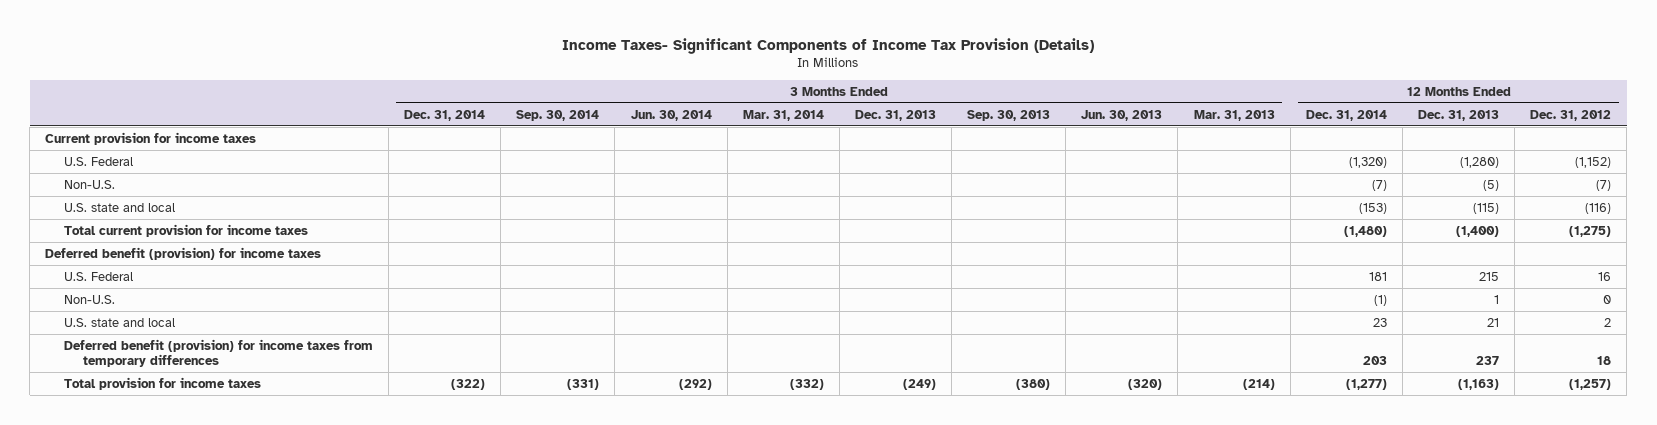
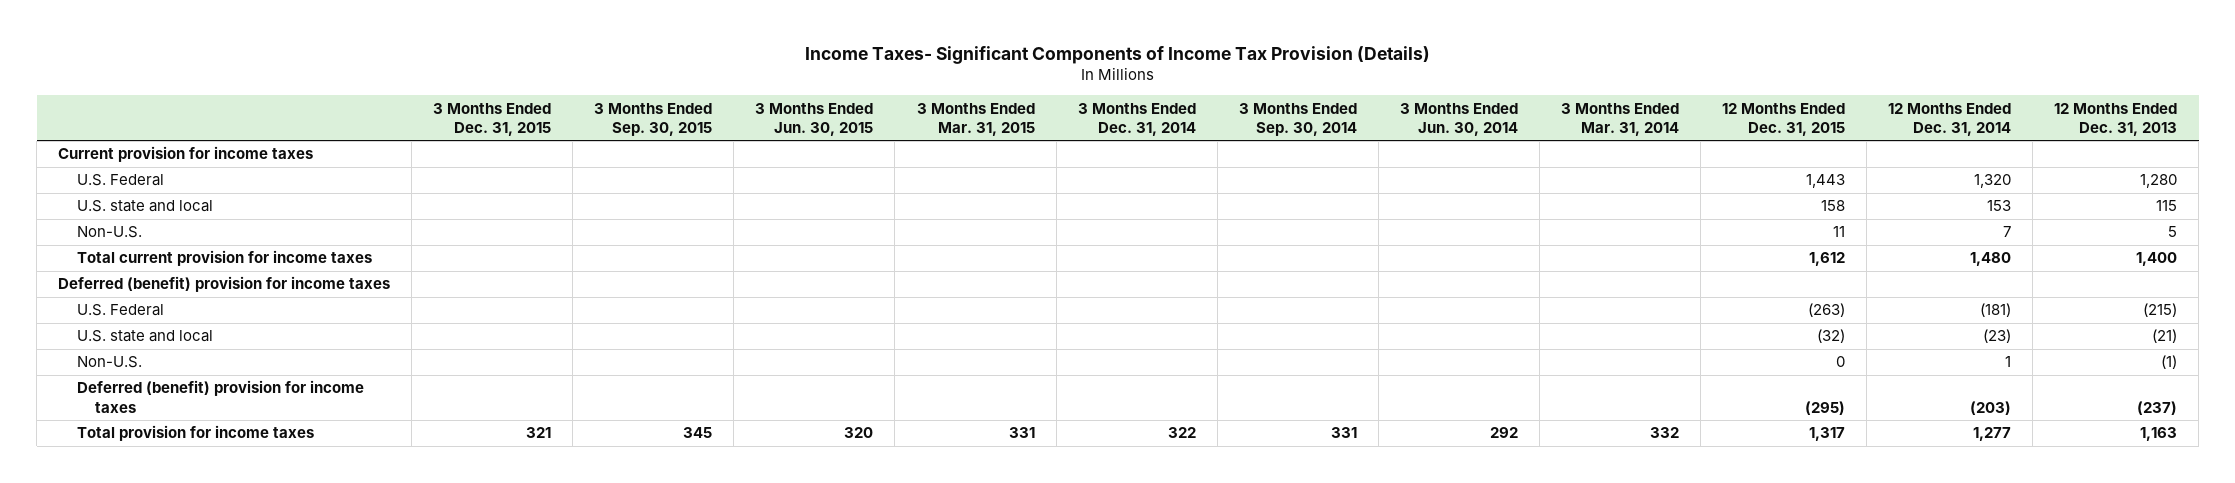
- | 3 Months Ended Dec. 31, 2014 | 3 Months Ended Sep. 30, 2014 | 3 Months Ended Jun. 30, 2014 | 3 Months Ended Mar. 31, 2014 | 3 Months Ended Dec. 31, 2013 | 3 Months Ended Sep. 30, 2013 | 3 Months Ended Jun. 30, 2013 | 3 Months Ended Mar. 31, 2013 | 12 Months Ended Dec. 31, 2014 | 12 Months Ended Dec. 31, 2013 | 12 Months Ended Dec. 31, 2012
+ | 3 Months Ended Dec. 31, 2015 | 3 Months Ended Sep. 30, 2015 | 3 Months Ended Jun. 30, 2015 | 3 Months Ended Mar. 31, 2015 | 3 Months Ended Dec. 31, 2014 | 3 Months Ended Sep. 30, 2014 | 3 Months Ended Jun. 30, 2014 | 3 Months Ended Mar. 31, 2014 | 12 Months Ended Dec. 31, 2015 | 12 Months Ended Dec. 31, 2014 | 12 Months Ended Dec. 31, 2013
- U.S. Federal | | | | | | | | | (1,320) | (1,280) | (1,152)
- Non-U.S. | | | | | | | | | (7) | (5) | (7)
- U.S. state and local | | | | | | | | | (153) | (115) | (116)
- Total current provision for income taxes | | | | | | | | | (1,480) | (1,400) | (1,275)
- Deferred benefit (provision) for income taxes
- U.S. Federal | | | | | | | | | 181 | 215 | 16
- Non-U.S. | | | | | | | | | (1) | 1 | 0
- U.S. state and local | | | | | | | | | 23 | 21 | 2
- Deferred benefit (provision) for income taxes from temporary differences | | | | | | | | | 203 | 237 | 18
- Total provision for income taxes | (322) | (331) | (292) | (332) | (249) | (380) | (320) | (214) | (1,277) | (1,163) | (1,257)
+ U.S. Federal | | | | | | | | | 1,443 | 1,320 | 1,280
+ U.S. state and local | | | | | | | | | 158 | 153 | 115
+ Non-U.S. | | | | | | | | | 11 | 7 | 5
+ Total current provision for income taxes | | | | | | | | | 1,612 | 1,480 | 1,400
+ Deferred (benefit) provision for income taxes
+ U.S. Federal | | | | | | | | | (263) | (181) | (215)
+ U.S. state and local | | | | | | | | | (32) | (23) | (21)
+ Non-U.S. | | | | | | | | | 0 | 1 | (1)
+ Deferred (benefit) provision for income taxes | | | | | | | | | (295) | (203) | (237)
+ Total provision for income taxes | 321 | 345 | 320 | 331 | 322 | 331 | 292 | 332 | 1,317 | 1,277 | 1,163

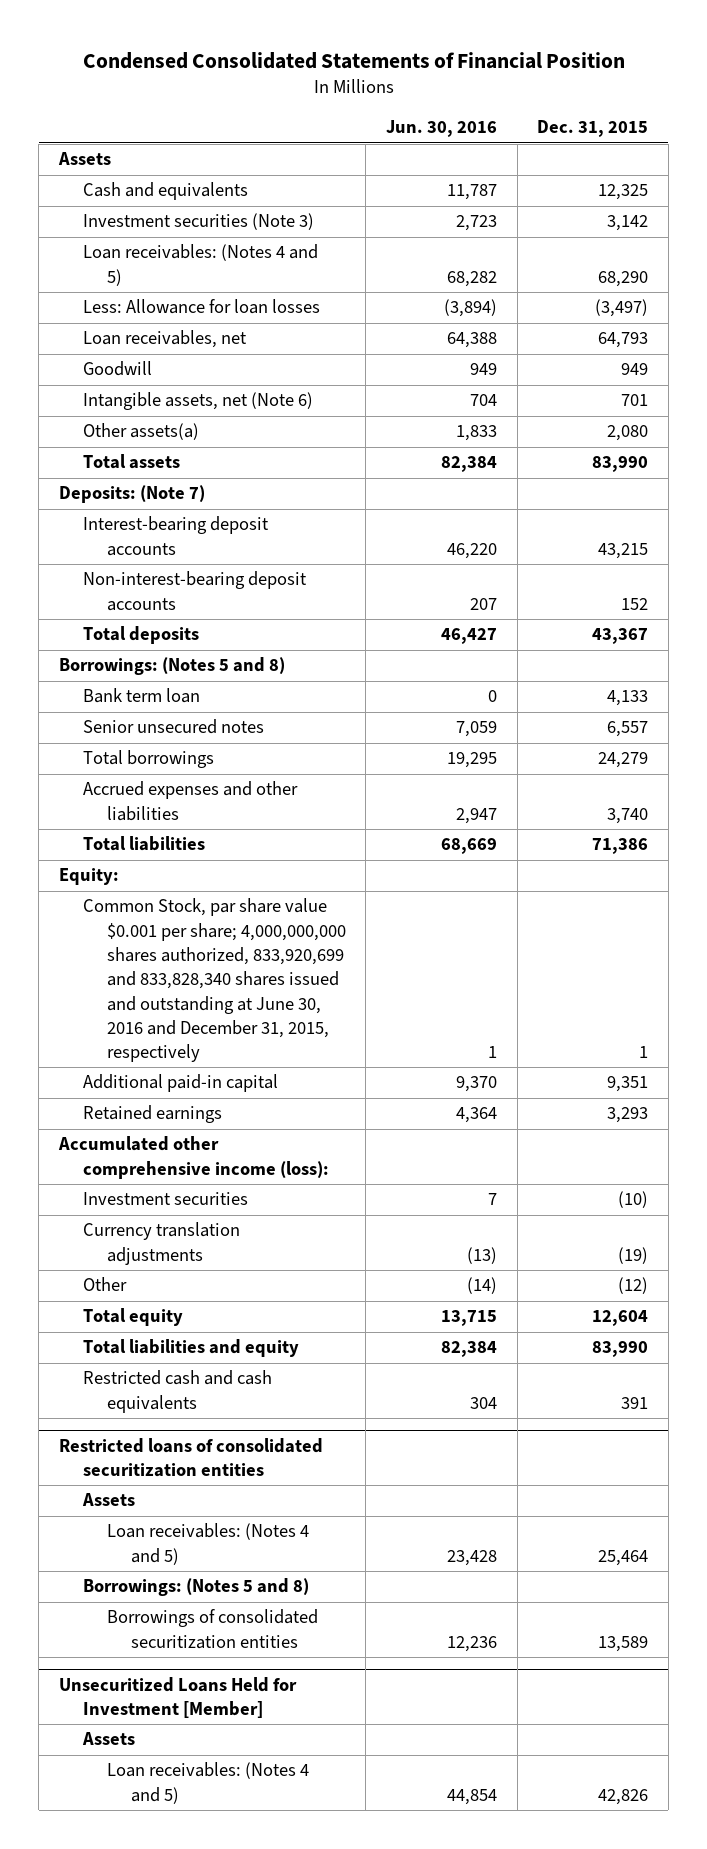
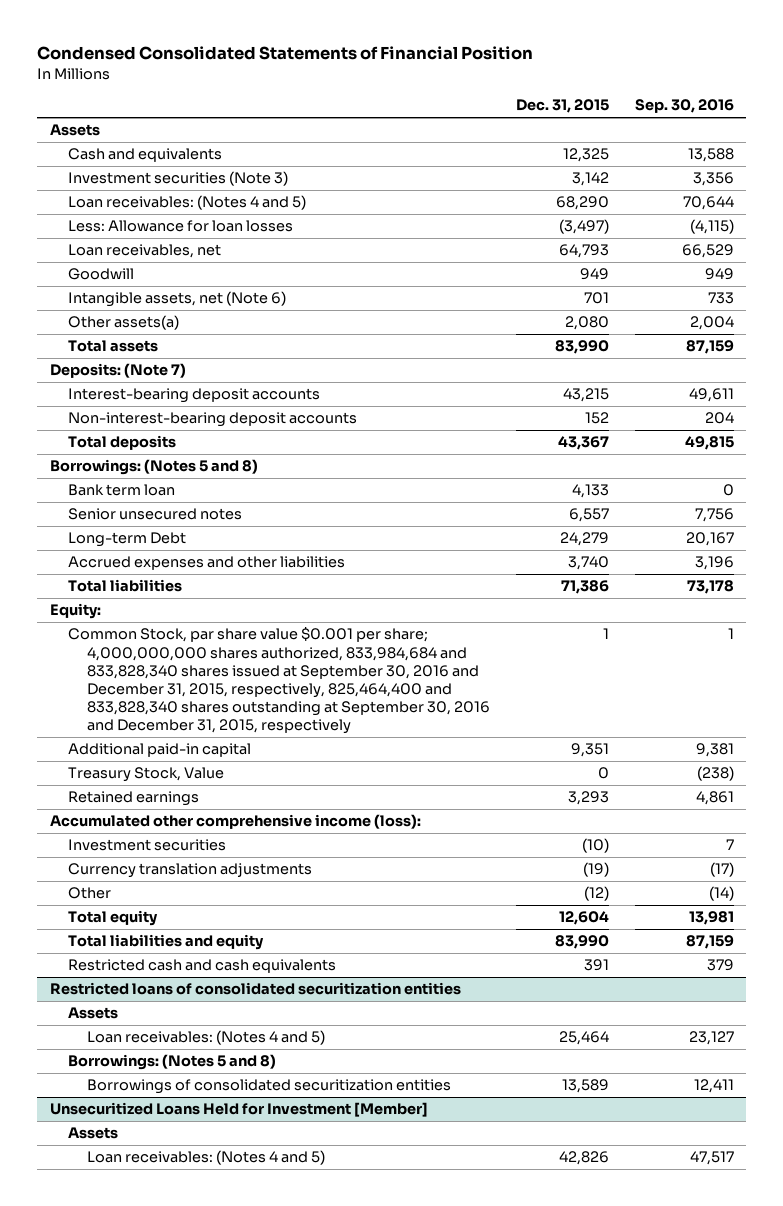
- | Jun. 30, 2016 | Dec. 31, 2015
+ | Dec. 31, 2015 | Sep. 30, 2016
- Total borrowings | 19,295 | 24,279
+ Long-term Debt | 24,279 | 20,167
- Common Stock, par share value $0.001 per share; 4,000,000,000 shares authorized, 833,920,699 and 833,828,340 shares issued and outstanding at June 30, 2016 and December 31, 2015, respectively | 1 | 1
+ Common Stock, par share value $0.001 per share; 4,000,000,000 shares authorized, 833,984,684 and 833,828,340 shares issued at September 30, 2016 and December 31, 2015, respectively, 825,464,400 and 833,828,340 shares outstanding at September 30, 2016 and December 31, 2015, respectively | 1 | 1
+ Treasury Stock, Value | 0 | (238)

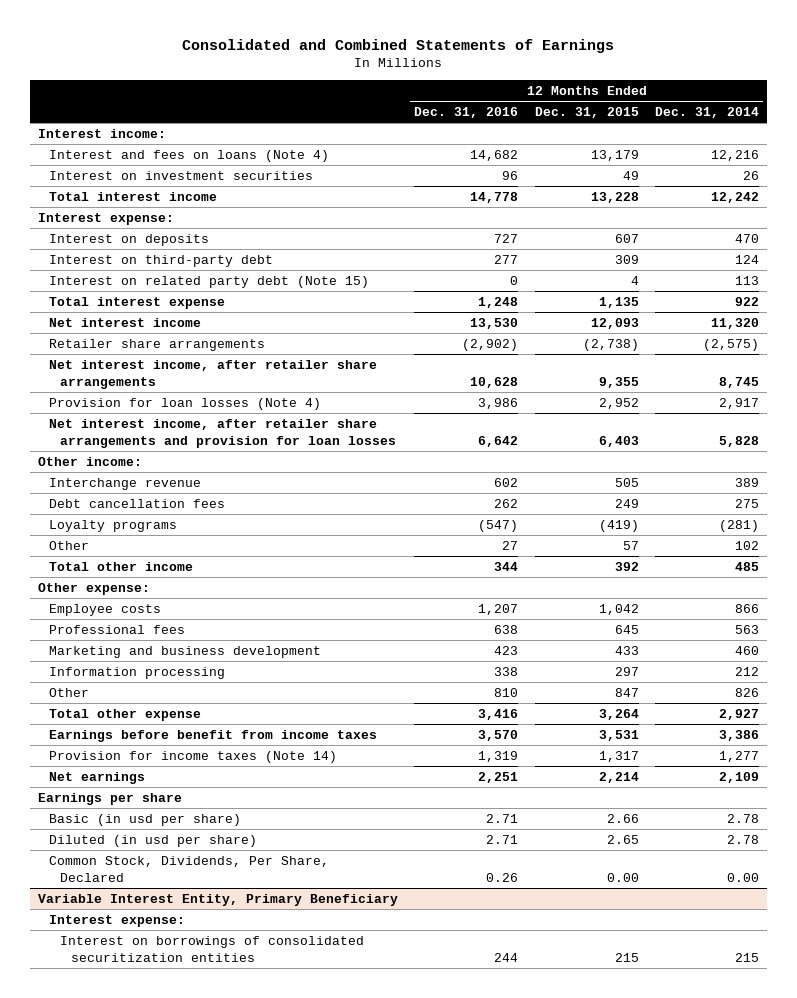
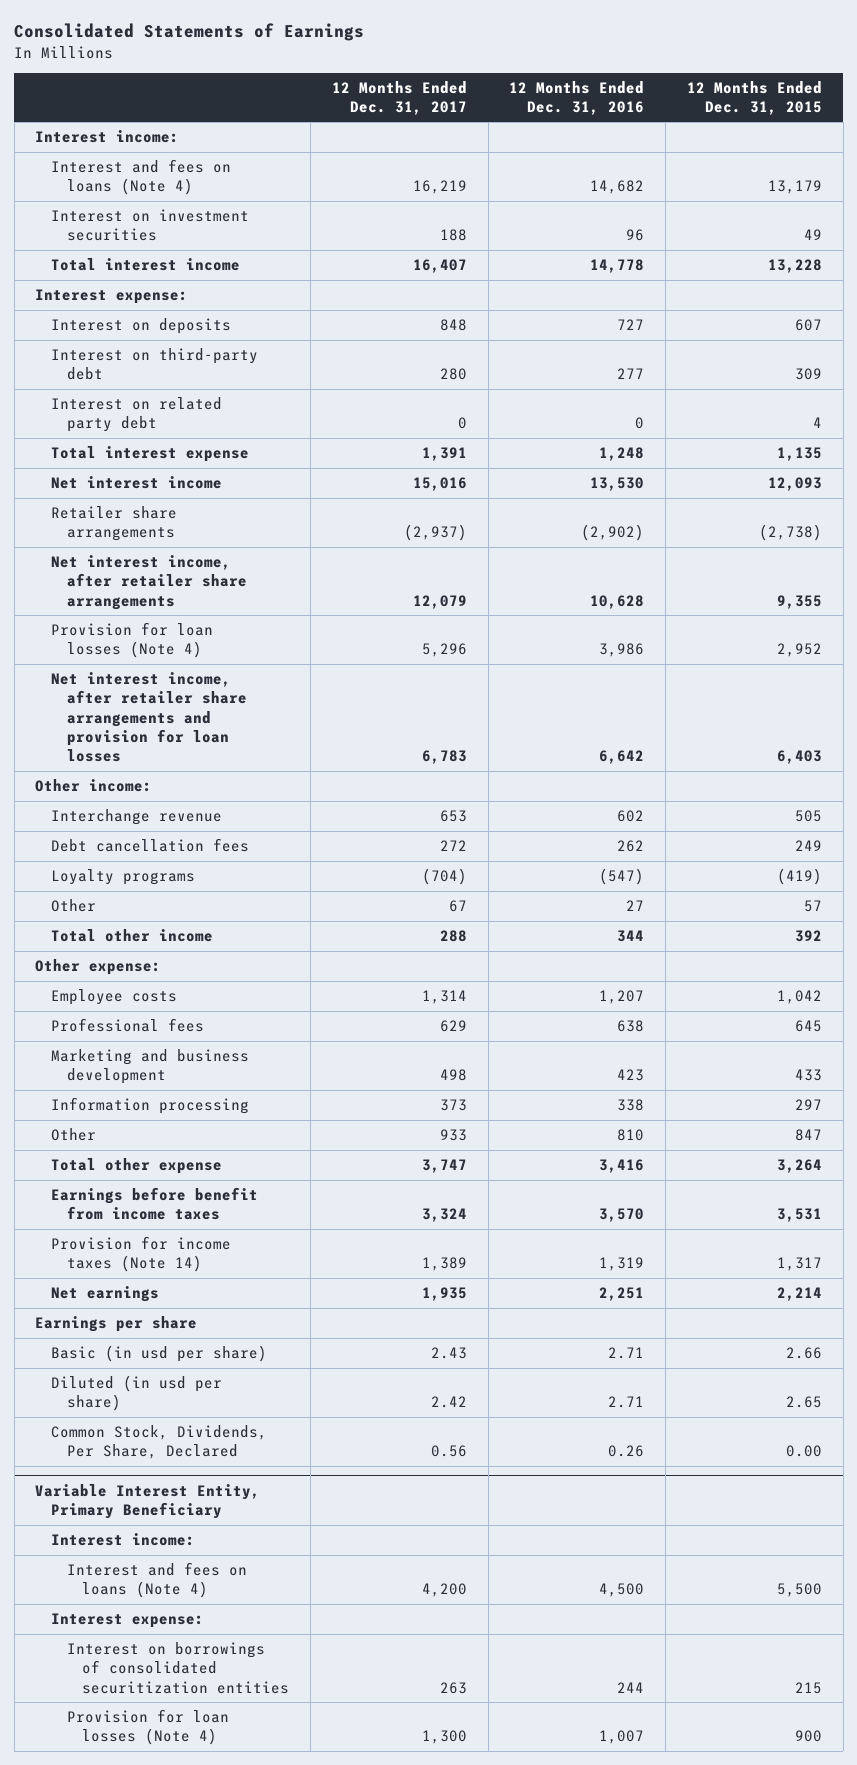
- Consolidated and Combined Statements of Earnings
+ Consolidated Statements of Earnings
- | 12 Months Ended Dec. 31, 2016 | 12 Months Ended Dec. 31, 2015 | 12 Months Ended Dec. 31, 2014
+ | 12 Months Ended Dec. 31, 2017 | 12 Months Ended Dec. 31, 2016 | 12 Months Ended Dec. 31, 2015
- Interest on related party debt (Note 15) | 0 | 4 | 113
+ Interest on related party debt | 0 | 0 | 4
@ Variable Interest Entity, Primary Beneficiary
+ Interest income:
+ Interest and fees on loans (Note 4) | 4,200 | 4,500 | 5,500
+ Provision for loan losses (Note 4) | 1,300 | 1,007 | 900

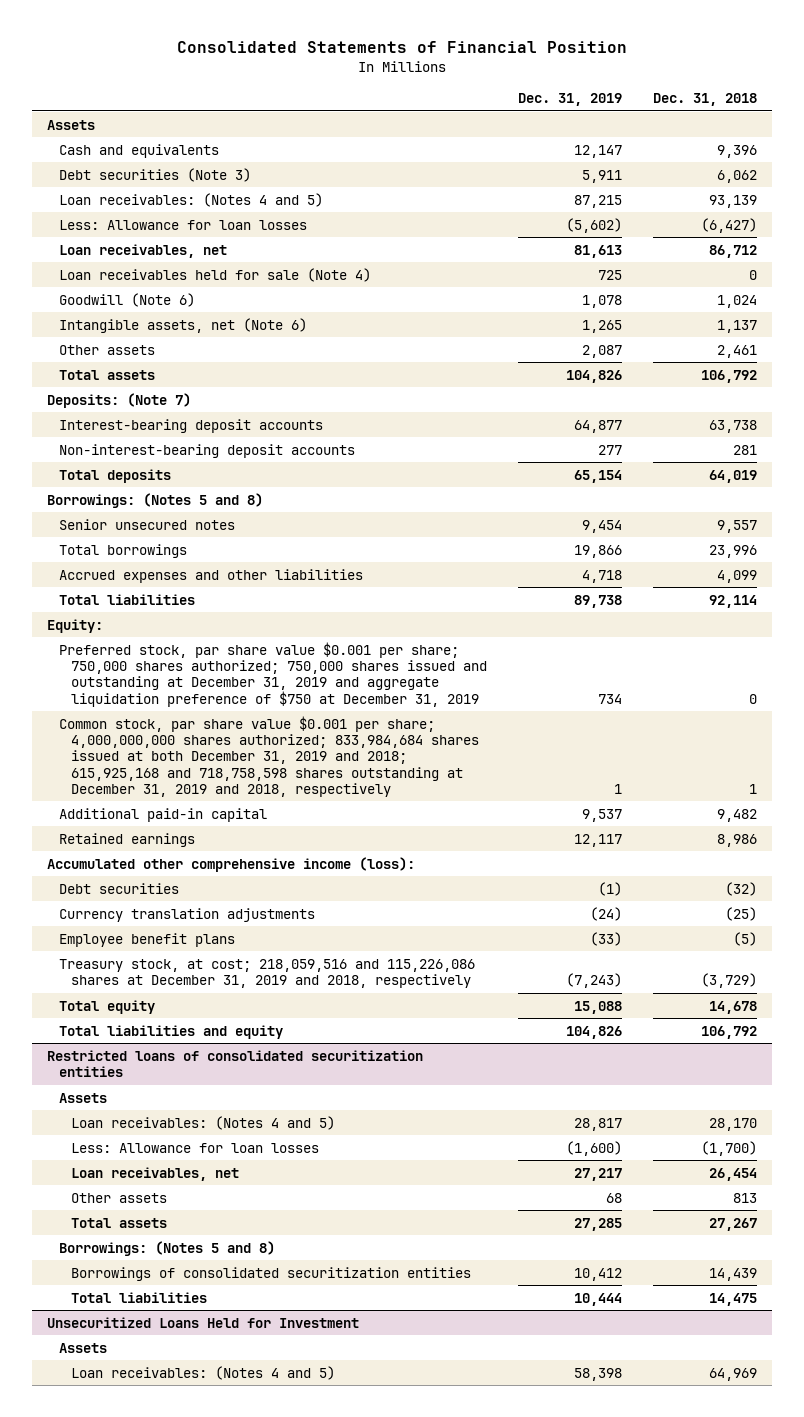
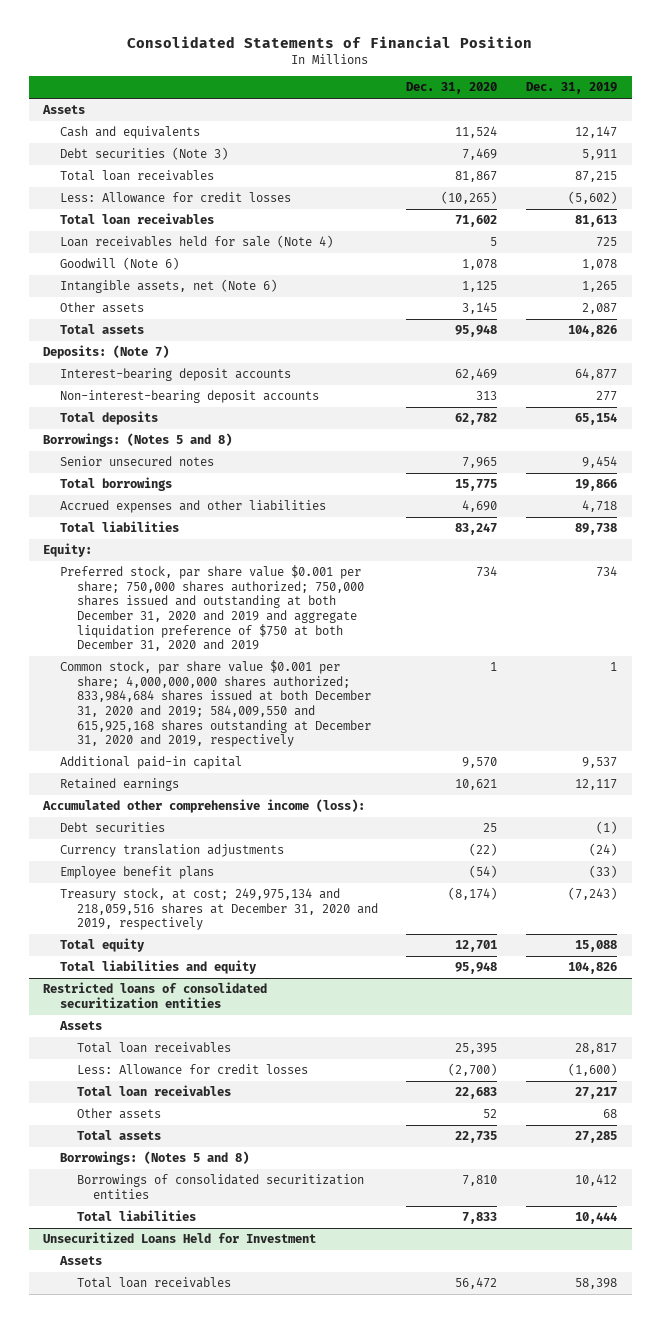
- | Dec. 31, 2019 | Dec. 31, 2018
+ | Dec. 31, 2020 | Dec. 31, 2019
- Loan receivables: (Notes 4 and 5) | 87,215 | 93,139
- Less: Allowance for loan losses | (5,602) | (6,427)
- Loan receivables, net | 81,613 | 86,712
+ Total loan receivables | 81,867 | 87,215
+ Less: Allowance for credit losses | (10,265) | (5,602)
+ Total loan receivables | 71,602 | 81,613
- Preferred stock, par share value $0.001 per share; 750,000 shares authorized; 750,000 shares issued and outstanding at December 31, 2019 and aggregate liquidation preference of $750 at December 31, 2019 | 734 | 0
- Common stock, par share value $0.001 per share; 4,000,000,000 shares authorized; 833,984,684 shares issued at both December 31, 2019 and 2018; 615,925,168 and 718,758,598 shares outstanding at December 31, 2019 and 2018, respectively | 1 | 1
+ Preferred stock, par share value $0.001 per share; 750,000 shares authorized; 750,000 shares issued and outstanding at both December 31, 2020 and 2019 and aggregate liquidation preference of $750 at both December 31, 2020 and 2019 | 734 | 734
+ Common stock, par share value $0.001 per share; 4,000,000,000 shares authorized; 833,984,684 shares issued at both December 31, 2020 and 2019; 584,009,550 and 615,925,168 shares outstanding at December 31, 2020 and 2019, respectively | 1 | 1
- Treasury stock, at cost; 218,059,516 and 115,226,086 shares at December 31, 2019 and 2018, respectively | (7,243) | (3,729)
+ Treasury stock, at cost; 249,975,134 and 218,059,516 shares at December 31, 2020 and 2019, respectively | (8,174) | (7,243)
@ Restricted loans of consolidated securitization entities
- Loan receivables: (Notes 4 and 5) | 28,817 | 28,170
- Less: Allowance for loan losses | (1,600) | (1,700)
- Loan receivables, net | 27,217 | 26,454
+ Total loan receivables | 25,395 | 28,817
+ Less: Allowance for credit losses | (2,700) | (1,600)
+ Total loan receivables | 22,683 | 27,217
@ Unsecuritized Loans Held for Investment
- Loan receivables: (Notes 4 and 5) | 58,398 | 64,969
+ Total loan receivables | 56,472 | 58,398

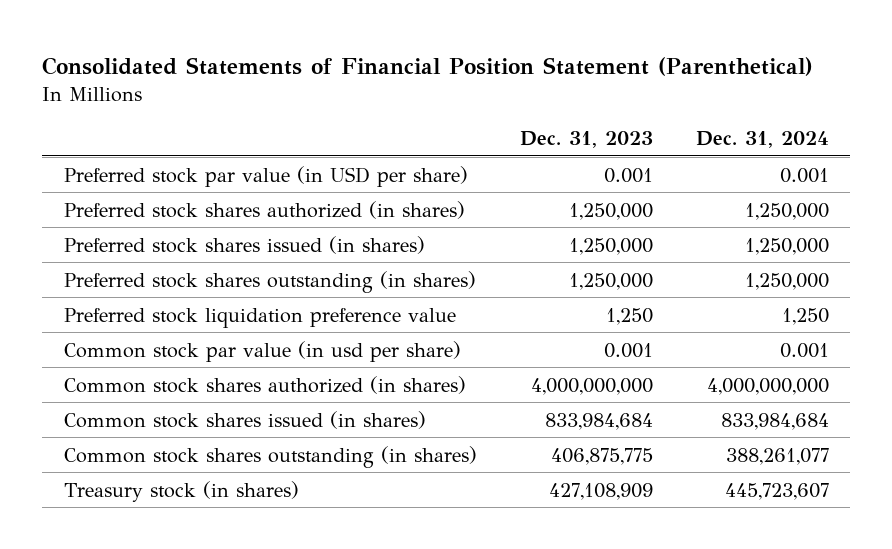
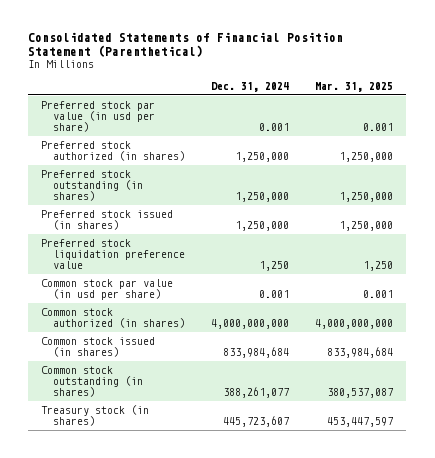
- | Dec. 31, 2023 | Dec. 31, 2024
+ | Dec. 31, 2024 | Mar. 31, 2025
- Preferred stock par value (in USD per share) | 0.001 | 0.001
- Preferred stock shares authorized (in shares) | 1,250,000 | 1,250,000
- Preferred stock shares issued (in shares) | 1,250,000 | 1,250,000
- Preferred stock shares outstanding (in shares) | 1,250,000 | 1,250,000
+ Preferred stock par value (in usd per share) | 0.001 | 0.001
+ Preferred stock authorized (in shares) | 1,250,000 | 1,250,000
+ Preferred stock outstanding (in shares) | 1,250,000 | 1,250,000
+ Preferred stock issued (in shares) | 1,250,000 | 1,250,000
- Common stock shares authorized (in shares) | 4,000,000,000 | 4,000,000,000
- Common stock shares issued (in shares) | 833,984,684 | 833,984,684
- Common stock shares outstanding (in shares) | 406,875,775 | 388,261,077
+ Common stock authorized (in shares) | 4,000,000,000 | 4,000,000,000
+ Common stock issued (in shares) | 833,984,684 | 833,984,684
+ Common stock outstanding (in shares) | 388,261,077 | 380,537,087

